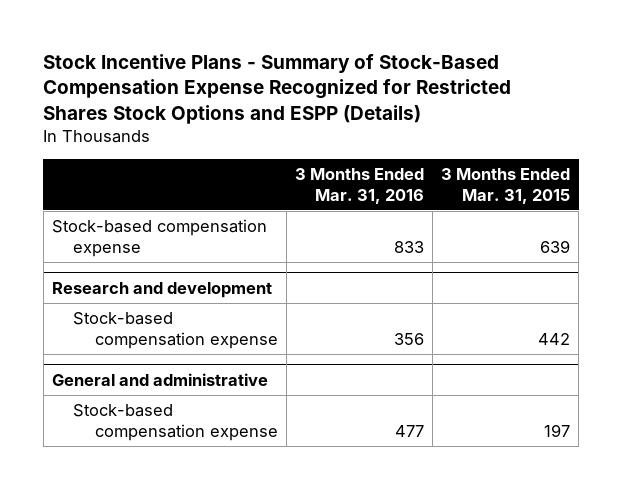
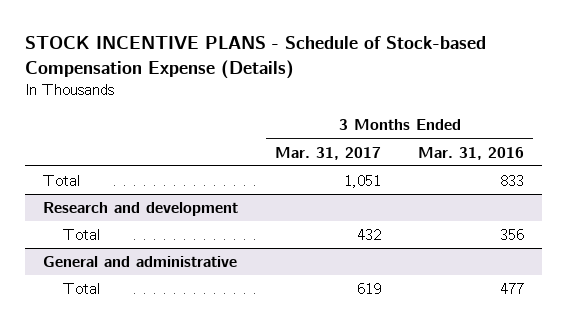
- Stock Incentive Plans - Summary of Stock-Based Compensation Expense Recognized for Restricted Shares Stock Options and ESPP (Details)
+ STOCK INCENTIVE PLANS - Schedule of Stock-based Compensation Expense (Details)
- | 3 Months Ended Mar. 31, 2016 | 3 Months Ended Mar. 31, 2015
+ | 3 Months Ended Mar. 31, 2017 | 3 Months Ended Mar. 31, 2016
- Stock-based compensation expense | 833 | 639
+ Total | 1,051 | 833
@ Research and development
- Stock-based compensation expense | 356 | 442
+ Total | 432 | 356
@ General and administrative
- Stock-based compensation expense | 477 | 197
+ Total | 619 | 477

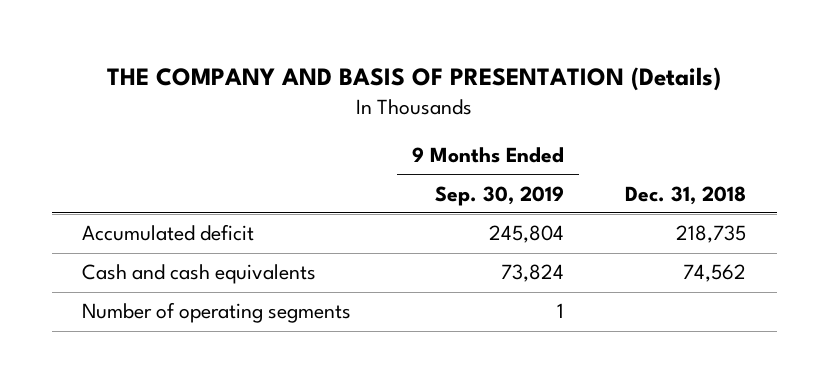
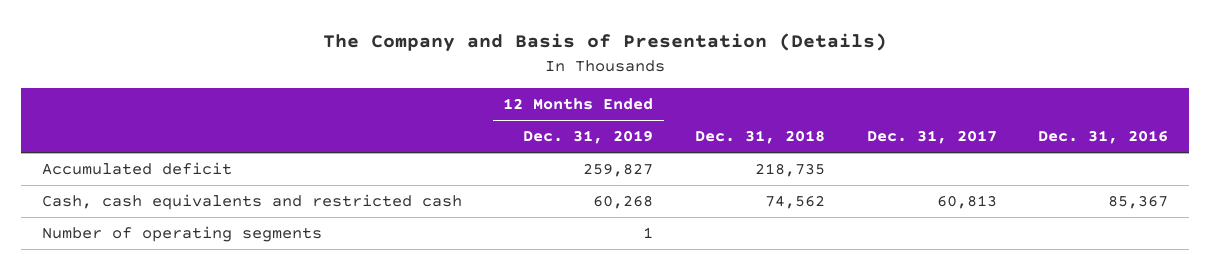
- THE COMPANY AND BASIS OF PRESENTATION (Details)
+ The Company and Basis of Presentation (Details)
- | 9 Months Ended Sep. 30, 2019 | Dec. 31, 2018
+ | 12 Months Ended Dec. 31, 2019 | Dec. 31, 2018 | Dec. 31, 2017 | Dec. 31, 2016
- Cash and cash equivalents | 73,824 | 74,562
+ Cash, cash equivalents and restricted cash | 60,268 | 74,562 | 60,813 | 85,367

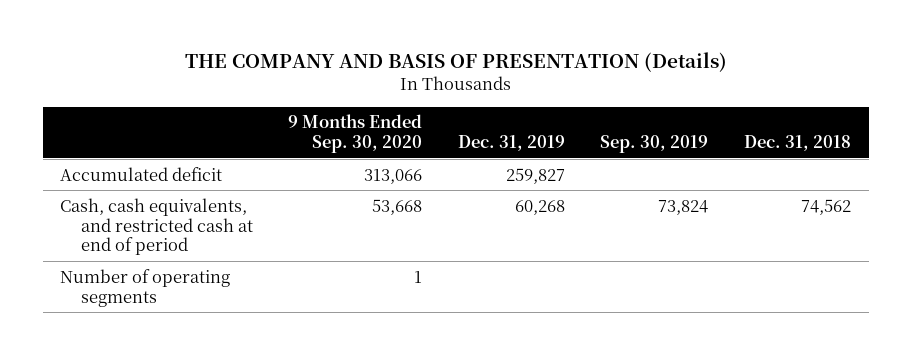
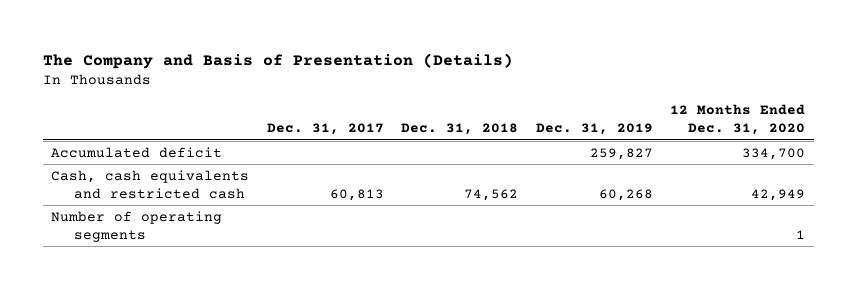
- THE COMPANY AND BASIS OF PRESENTATION (Details)
+ The Company and Basis of Presentation (Details)
- | 9 Months Ended Sep. 30, 2020 | Dec. 31, 2019 | Sep. 30, 2019 | Dec. 31, 2018
+ | Dec. 31, 2017 | Dec. 31, 2018 | Dec. 31, 2019 | 12 Months Ended Dec. 31, 2020
- Cash, cash equivalents, and restricted cash at end of period | 53,668 | 60,268 | 73,824 | 74,562
+ Cash, cash equivalents and restricted cash | 60,813 | 74,562 | 60,268 | 42,949

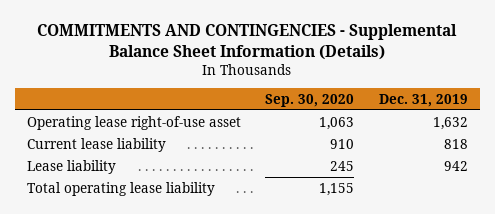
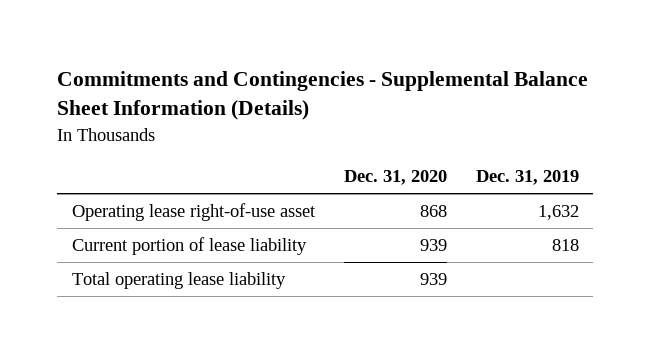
- COMMITMENTS AND CONTINGENCIES - Supplemental Balance Sheet Information (Details)
+ Commitments and Contingencies - Supplemental Balance Sheet Information (Details)
- | Sep. 30, 2020 | Dec. 31, 2019
+ | Dec. 31, 2020 | Dec. 31, 2019
- Current lease liability | 910 | 818
- Lease liability | 245 | 942
+ Current portion of lease liability | 939 | 818

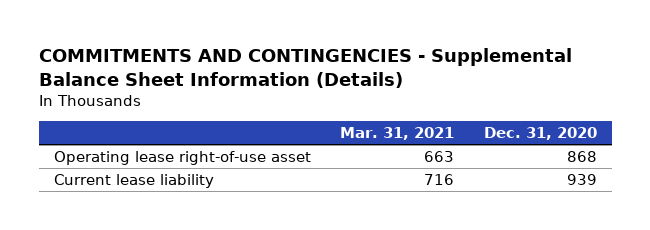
- Commitments and Contingencies - Supplemental Balance Sheet Information (Details)
+ COMMITMENTS AND CONTINGENCIES - Supplemental Balance Sheet Information (Details)
- | Dec. 31, 2020 | Dec. 31, 2019
+ | Mar. 31, 2021 | Dec. 31, 2020
- Current portion of lease liability | 939 | 818
- Total operating lease liability | 939 |
+ Current lease liability | 716 | 939

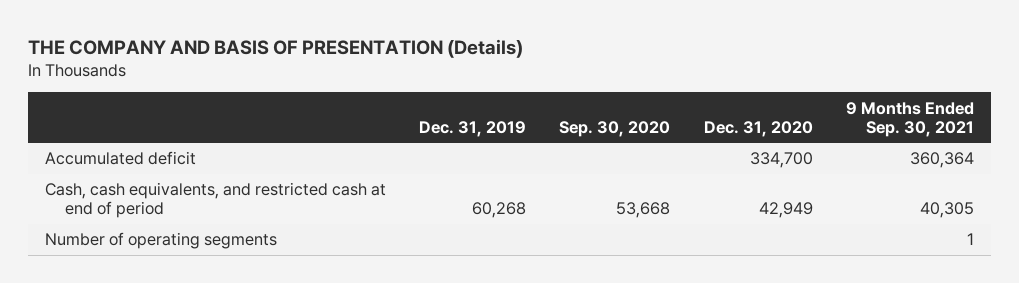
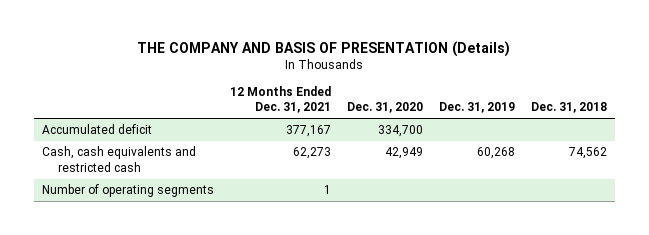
- | Dec. 31, 2019 | Sep. 30, 2020 | Dec. 31, 2020 | 9 Months Ended Sep. 30, 2021
+ | 12 Months Ended Dec. 31, 2021 | Dec. 31, 2020 | Dec. 31, 2019 | Dec. 31, 2018
- Cash, cash equivalents, and restricted cash at end of period | 60,268 | 53,668 | 42,949 | 40,305
+ Cash, cash equivalents and restricted cash | 62,273 | 42,949 | 60,268 | 74,562

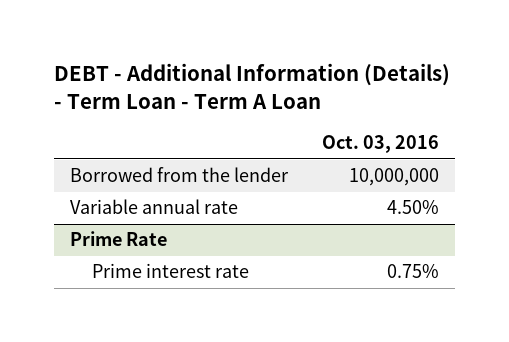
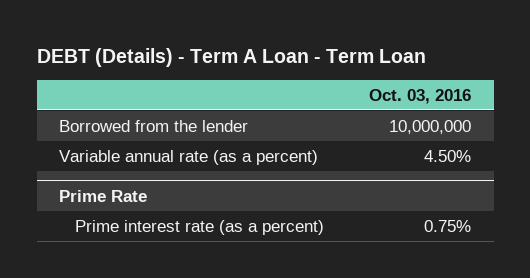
- DEBT - Additional Information (Details) - Term Loan - Term A Loan
+ DEBT (Details) - Term A Loan - Term Loan
- Variable annual rate | 4.50%
+ Variable annual rate (as a percent) | 4.50%
@ Prime Rate
- Prime interest rate | 0.75%
+ Prime interest rate (as a percent) | 0.75%

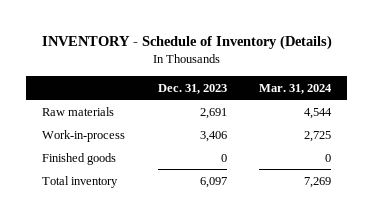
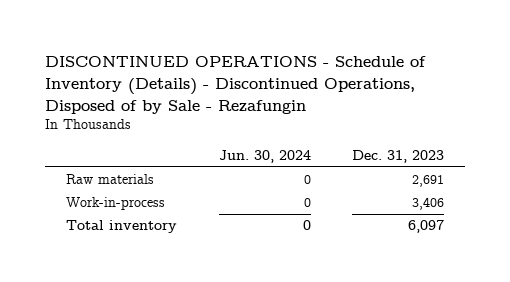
- INVENTORY - Schedule of Inventory (Details)
+ DISCONTINUED OPERATIONS - Schedule of Inventory (Details) - Discontinued Operations, Disposed of by Sale - Rezafungin
- | Dec. 31, 2023 | Mar. 31, 2024
+ | Jun. 30, 2024 | Dec. 31, 2023
- Finished goods | 0 | 0

